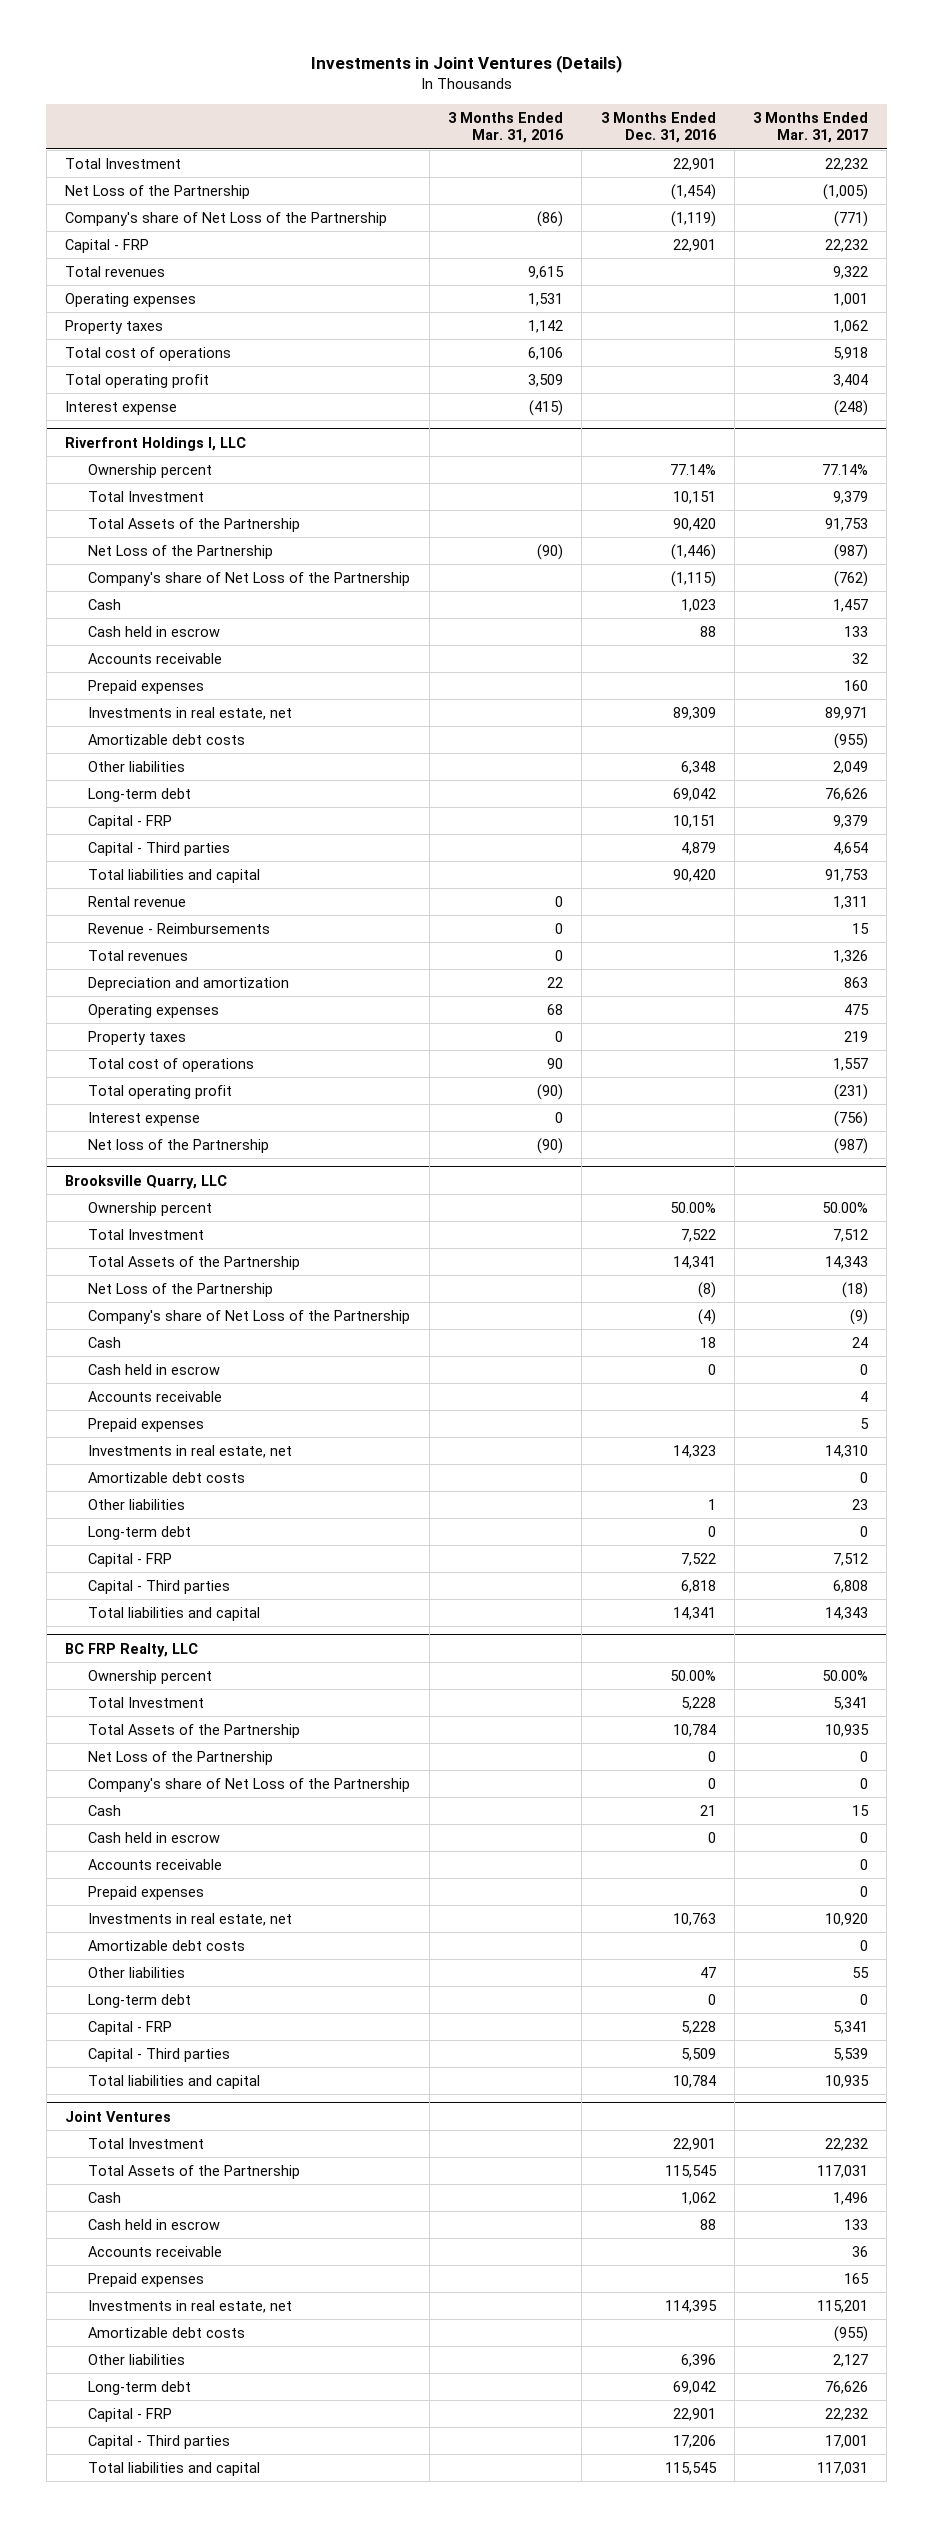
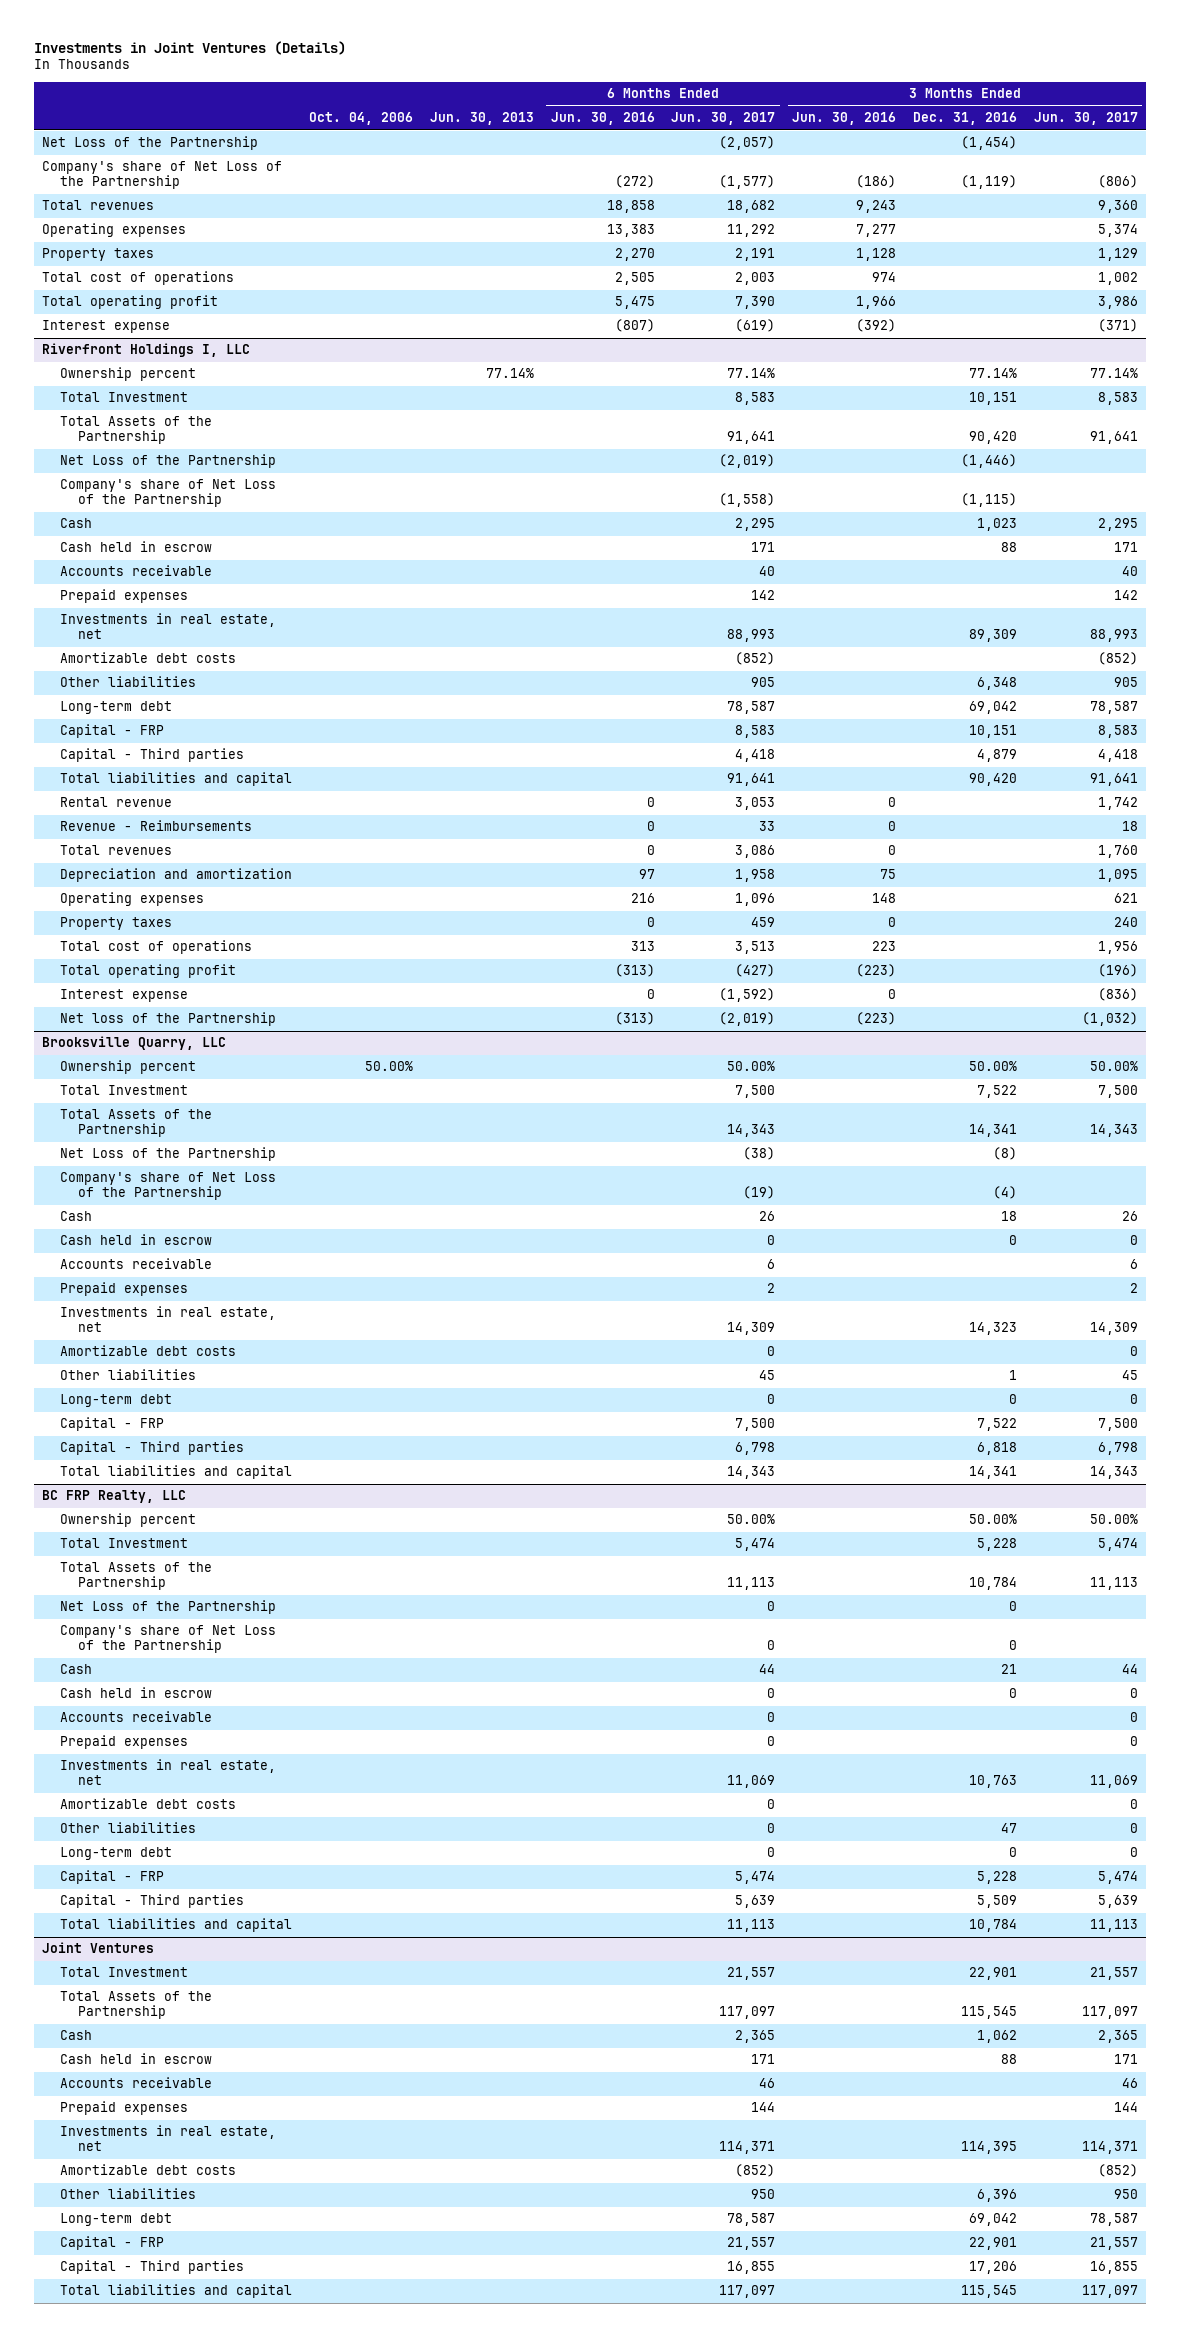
- | 3 Months Ended Mar. 31, 2016 | 3 Months Ended Dec. 31, 2016 | 3 Months Ended Mar. 31, 2017
+ | Oct. 04, 2006 | Jun. 30, 2013 | 6 Months Ended Jun. 30, 2016 | 6 Months Ended Jun. 30, 2017 | 3 Months Ended Jun. 30, 2016 | 3 Months Ended Dec. 31, 2016 | 3 Months Ended Jun. 30, 2017
- Total Investment | | 22,901 | 22,232
- Capital - FRP | | 22,901 | 22,232

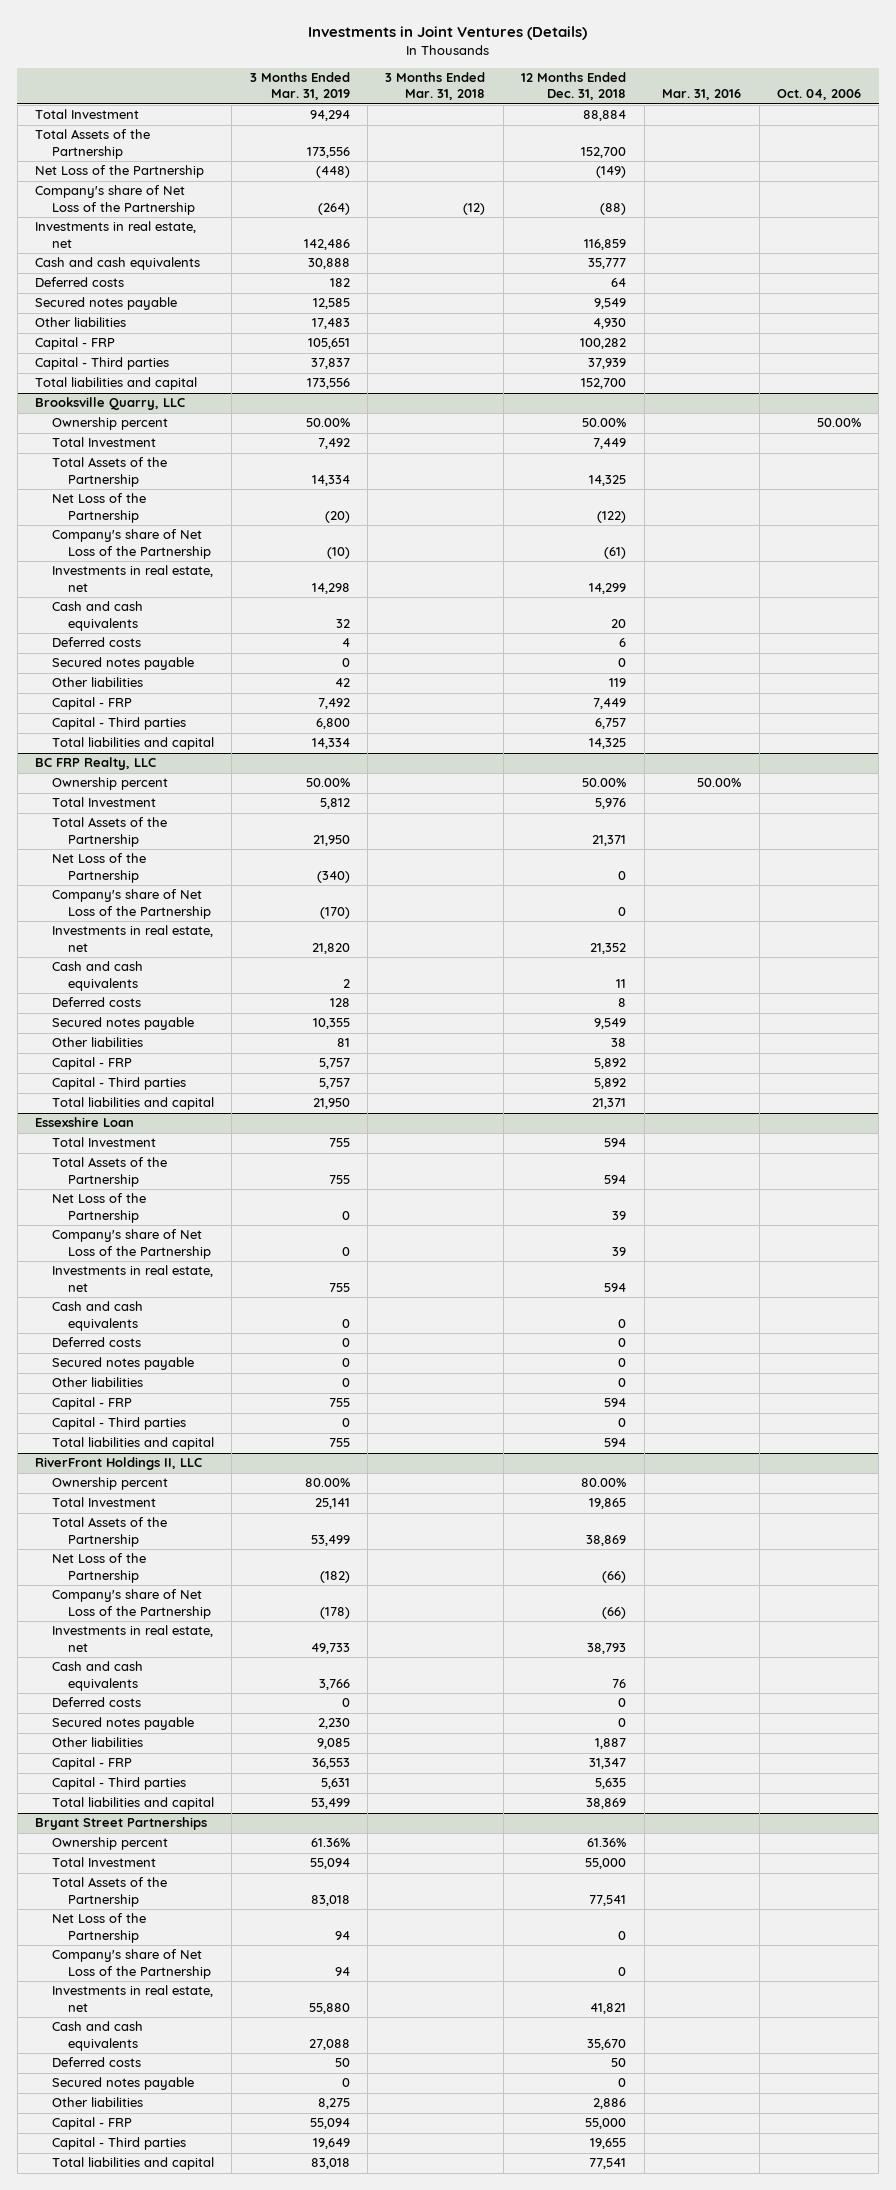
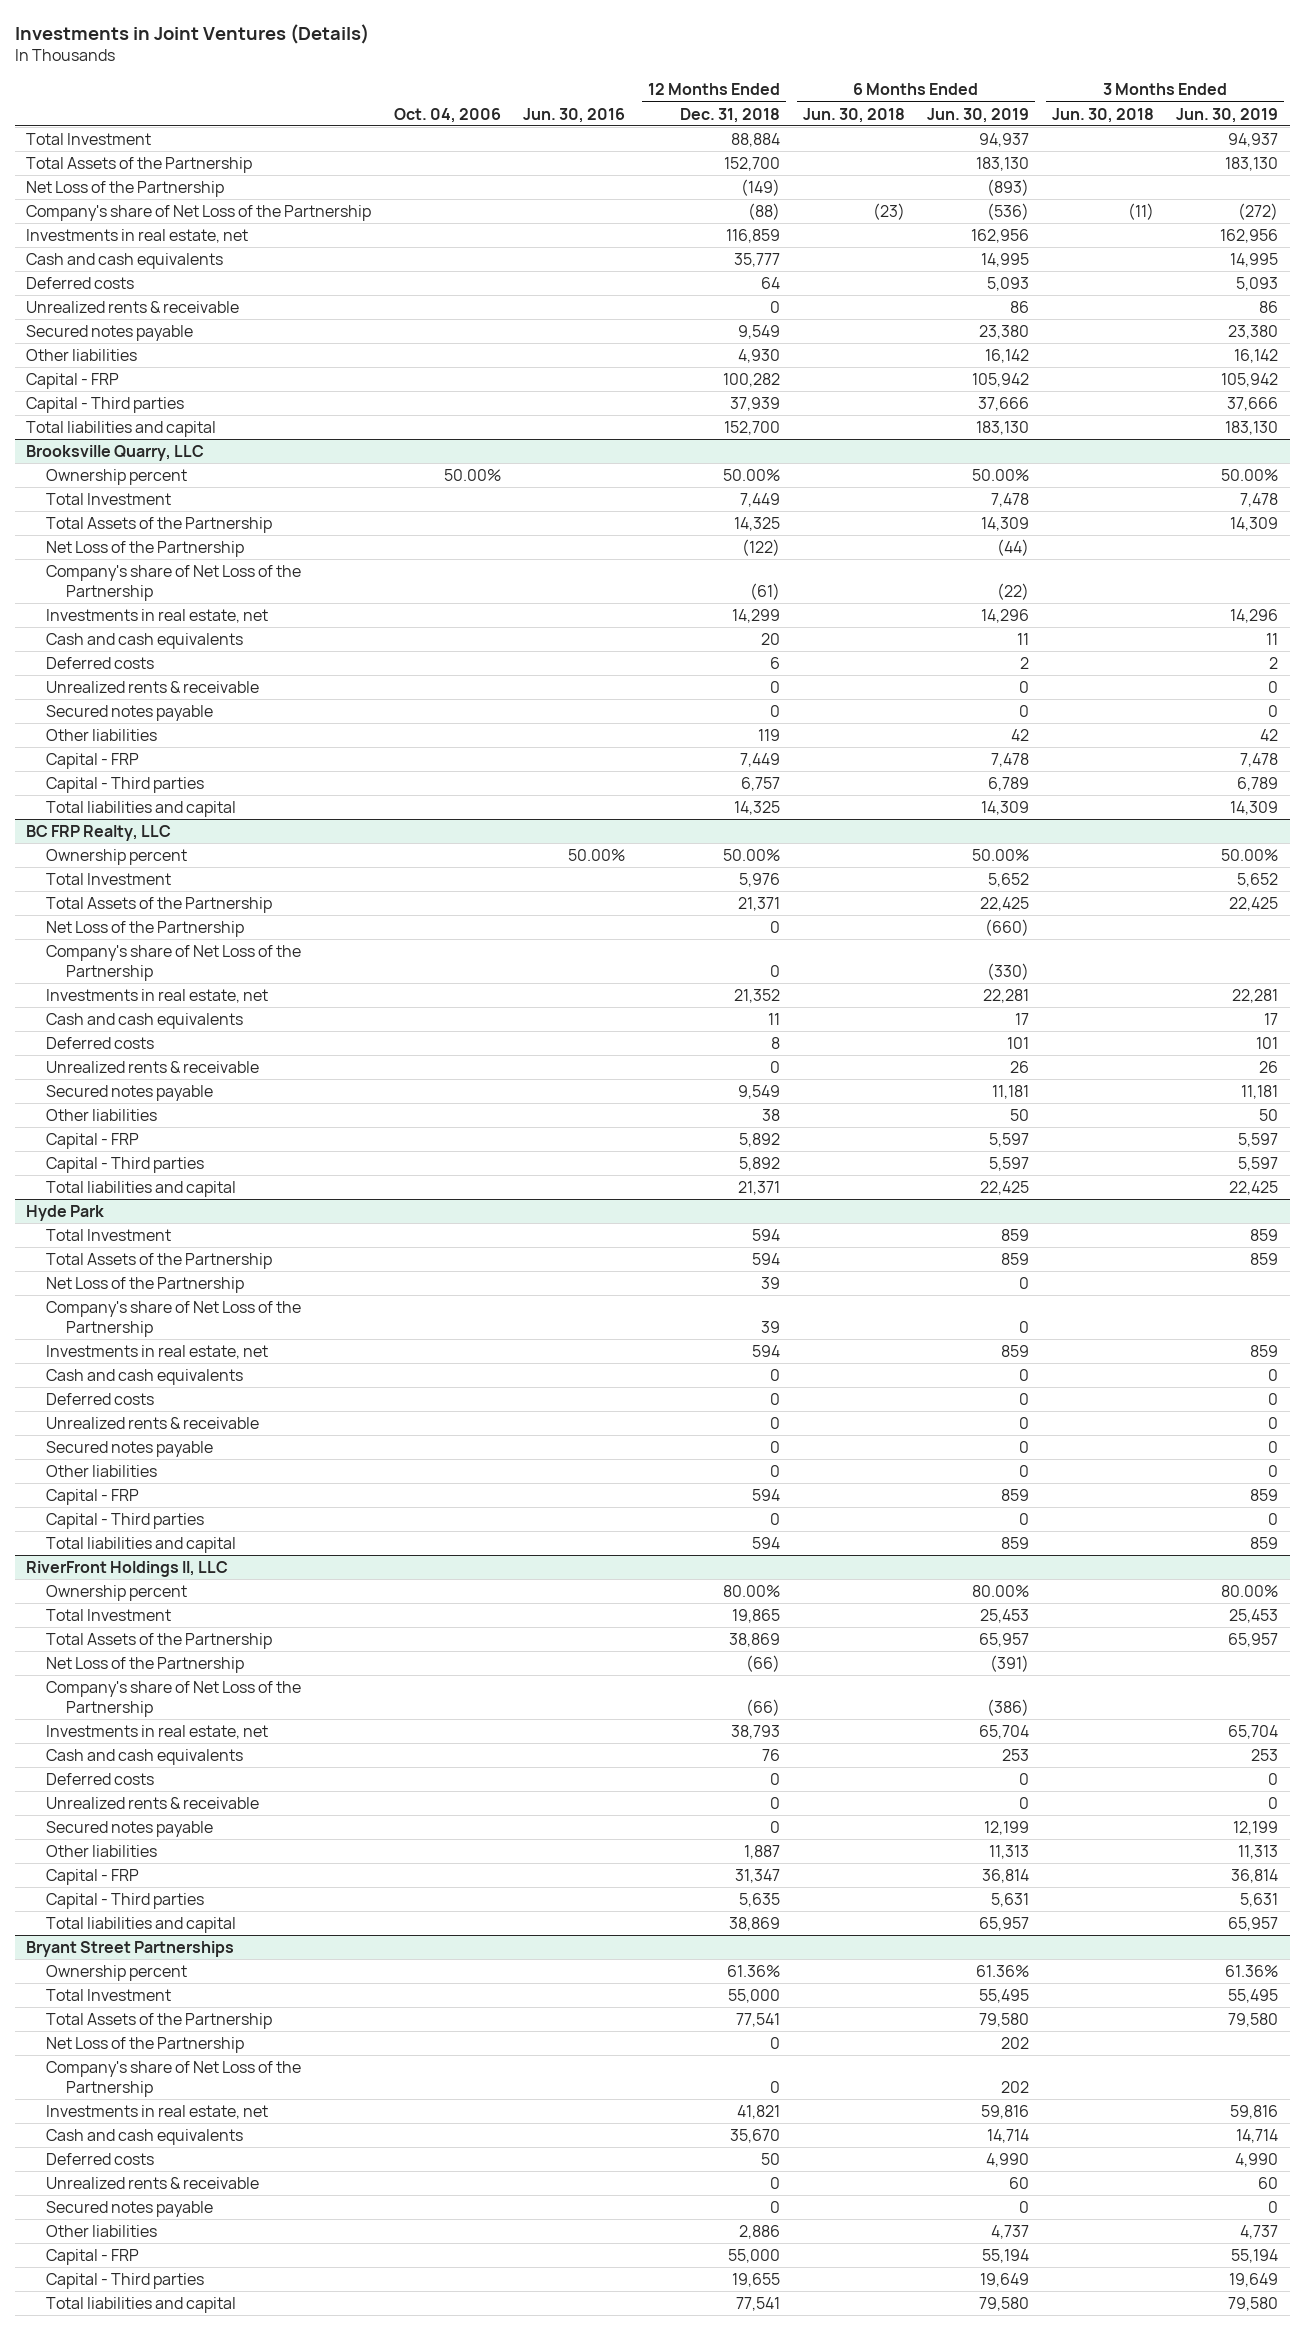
- | 3 Months Ended Mar. 31, 2019 | 3 Months Ended Mar. 31, 2018 | 12 Months Ended Dec. 31, 2018 | Mar. 31, 2016 | Oct. 04, 2006
+ | Oct. 04, 2006 | Jun. 30, 2016 | 12 Months Ended Dec. 31, 2018 | 6 Months Ended Jun. 30, 2018 | 6 Months Ended Jun. 30, 2019 | 3 Months Ended Jun. 30, 2018 | 3 Months Ended Jun. 30, 2019
+ Unrealized rents & receivable | | | 0 | | 86 | | 86
@ Brooksville Quarry, LLC
+ Unrealized rents & receivable | | | 0 | | 0 | | 0
@ BC FRP Realty, LLC
+ Unrealized rents & receivable | | | 0 | | 26 | | 26
- Essexshire Loan
+ Hyde Park
+ Unrealized rents & receivable | | | 0 | | 0 | | 0
@ RiverFront Holdings II, LLC
+ Unrealized rents & receivable | | | 0 | | 0 | | 0
@ Bryant Street Partnerships
+ Unrealized rents & receivable | | | 0 | | 60 | | 60

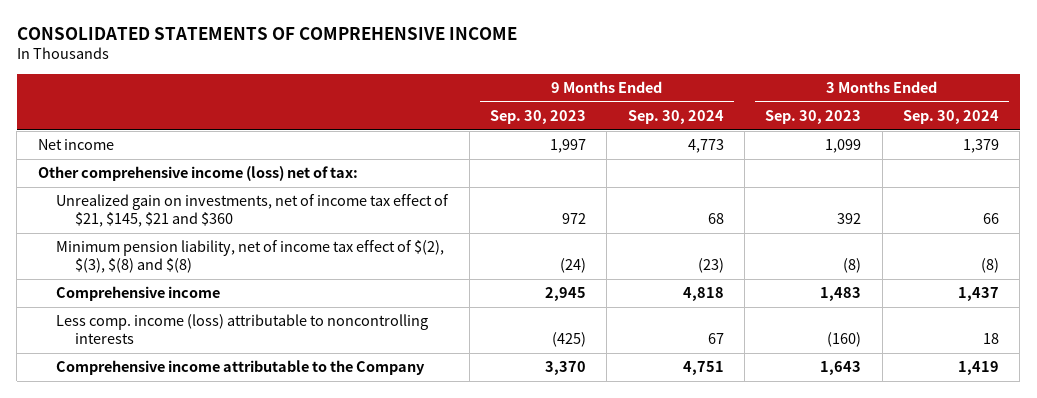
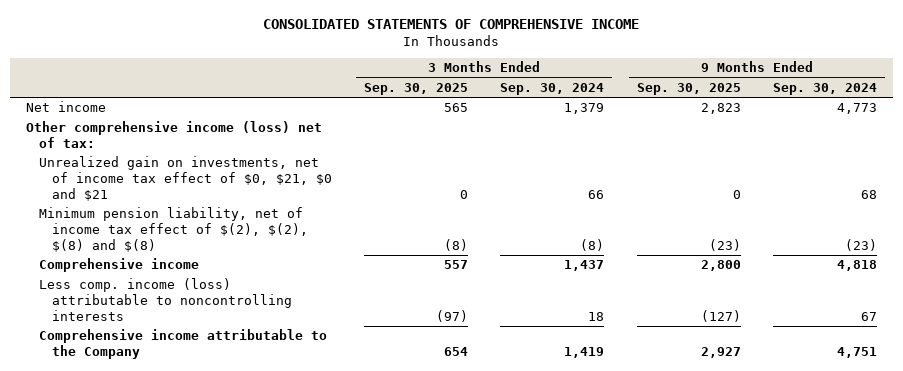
- | 9 Months Ended Sep. 30, 2023 | 9 Months Ended Sep. 30, 2024 | 3 Months Ended Sep. 30, 2023 | 3 Months Ended Sep. 30, 2024
+ | 3 Months Ended Sep. 30, 2025 | 3 Months Ended Sep. 30, 2024 | 9 Months Ended Sep. 30, 2025 | 9 Months Ended Sep. 30, 2024
- Unrealized gain on investments, net of income tax effect of $21, $145, $21 and $360 | 972 | 68 | 392 | 66
- Minimum pension liability, net of income tax effect of $(2), $(3), $(8) and $(8) | (24) | (23) | (8) | (8)
+ Unrealized gain on investments, net of income tax effect of $0, $21, $0 and $21 | 0 | 66 | 0 | 68
+ Minimum pension liability, net of income tax effect of $(2), $(2), $(8) and $(8) | (8) | (8) | (23) | (23)

